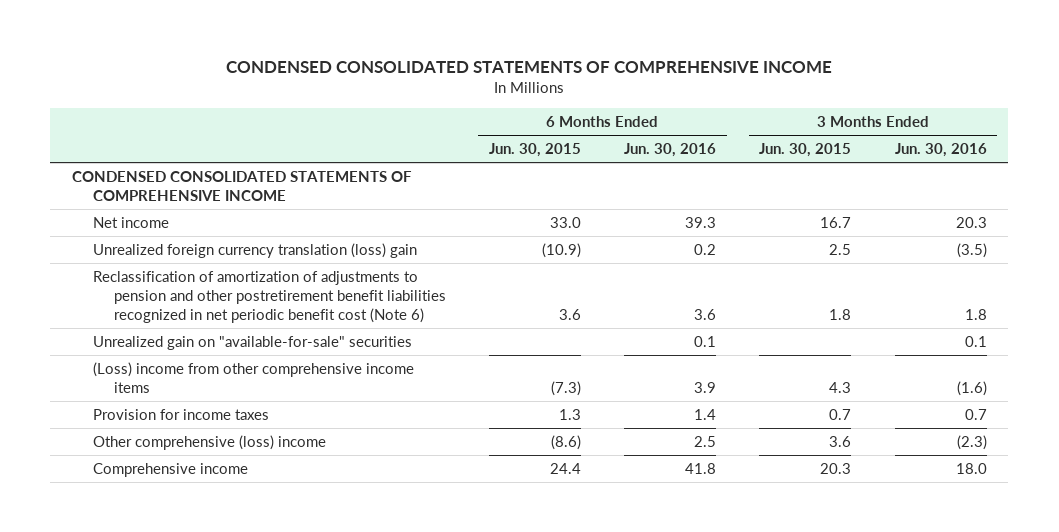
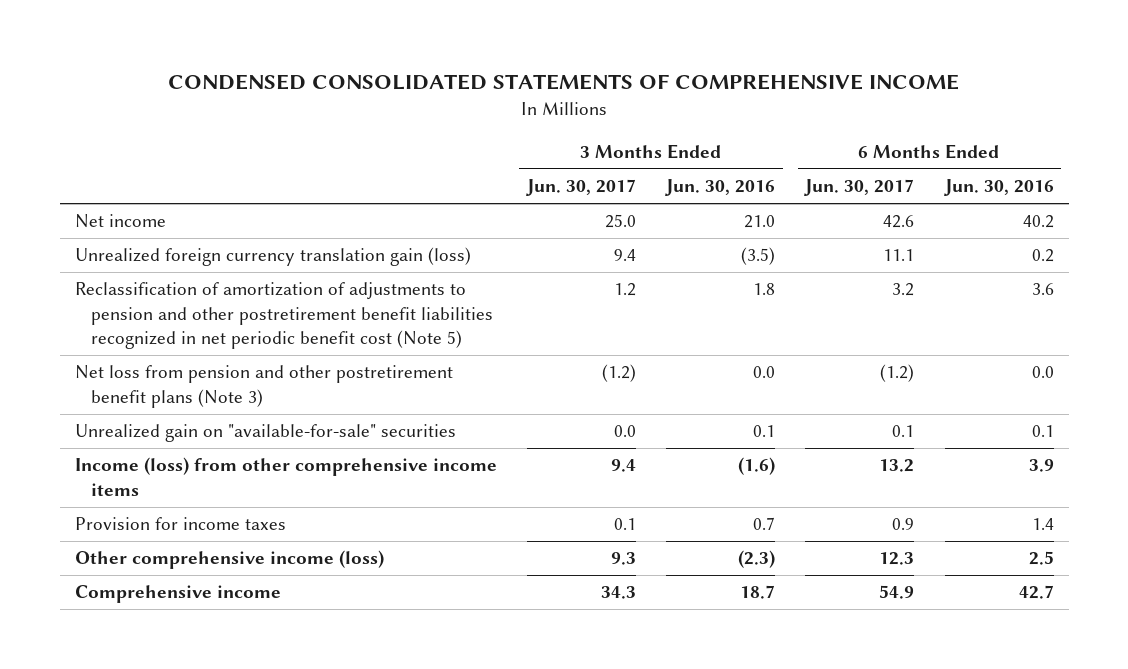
- | 6 Months Ended Jun. 30, 2015 | 6 Months Ended Jun. 30, 2016 | 3 Months Ended Jun. 30, 2015 | 3 Months Ended Jun. 30, 2016
+ | 3 Months Ended Jun. 30, 2017 | 3 Months Ended Jun. 30, 2016 | 6 Months Ended Jun. 30, 2017 | 6 Months Ended Jun. 30, 2016
- CONDENSED CONSOLIDATED STATEMENTS OF COMPREHENSIVE INCOME
- Net income | 33.0 | 39.3 | 16.7 | 20.3
- Unrealized foreign currency translation (loss) gain | (10.9) | 0.2 | 2.5 | (3.5)
- Reclassification of amortization of adjustments to pension and other postretirement benefit liabilities recognized in net periodic benefit cost (Note 6) | 3.6 | 3.6 | 1.8 | 1.8
+ Net income | 25.0 | 21.0 | 42.6 | 40.2
+ Unrealized foreign currency translation gain (loss) | 9.4 | (3.5) | 11.1 | 0.2
+ Reclassification of amortization of adjustments to pension and other postretirement benefit liabilities recognized in net periodic benefit cost (Note 5) | 1.2 | 1.8 | 3.2 | 3.6
+ Net loss from pension and other postretirement benefit plans (Note 3) | (1.2) | 0.0 | (1.2) | 0.0
- (Loss) income from other comprehensive income items | (7.3) | 3.9 | 4.3 | (1.6)
+ Income (loss) from other comprehensive income items | 9.4 | (1.6) | 13.2 | 3.9
- Other comprehensive (loss) income | (8.6) | 2.5 | 3.6 | (2.3)
- Comprehensive income | 24.4 | 41.8 | 20.3 | 18.0
+ Other comprehensive income (loss) | 9.3 | (2.3) | 12.3 | 2.5
+ Comprehensive income | 34.3 | 18.7 | 54.9 | 42.7

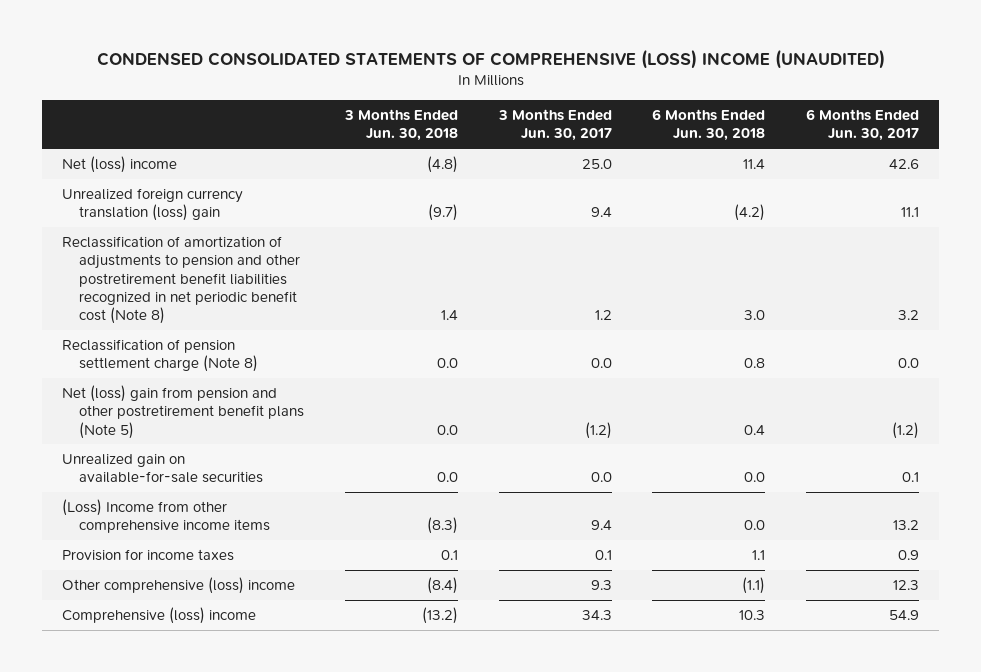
- CONDENSED CONSOLIDATED STATEMENTS OF COMPREHENSIVE INCOME
+ CONDENSED CONSOLIDATED STATEMENTS OF COMPREHENSIVE (LOSS) INCOME (UNAUDITED)
- | 3 Months Ended Jun. 30, 2017 | 3 Months Ended Jun. 30, 2016 | 6 Months Ended Jun. 30, 2017 | 6 Months Ended Jun. 30, 2016
+ | 3 Months Ended Jun. 30, 2018 | 3 Months Ended Jun. 30, 2017 | 6 Months Ended Jun. 30, 2018 | 6 Months Ended Jun. 30, 2017
- Net income | 25.0 | 21.0 | 42.6 | 40.2
- Unrealized foreign currency translation gain (loss) | 9.4 | (3.5) | 11.1 | 0.2
- Reclassification of amortization of adjustments to pension and other postretirement benefit liabilities recognized in net periodic benefit cost (Note 5) | 1.2 | 1.8 | 3.2 | 3.6
- Net loss from pension and other postretirement benefit plans (Note 3) | (1.2) | 0.0 | (1.2) | 0.0
- Unrealized gain on "available-for-sale" securities | 0.0 | 0.1 | 0.1 | 0.1
- Income (loss) from other comprehensive income items | 9.4 | (1.6) | 13.2 | 3.9
+ Net (loss) income | (4.8) | 25.0 | 11.4 | 42.6
+ Unrealized foreign currency translation (loss) gain | (9.7) | 9.4 | (4.2) | 11.1
+ Reclassification of amortization of adjustments to pension and other postretirement benefit liabilities recognized in net periodic benefit cost (Note 8) | 1.4 | 1.2 | 3.0 | 3.2
+ Reclassification of pension settlement charge (Note 8) | 0.0 | 0.0 | 0.8 | 0.0
+ Net (loss) gain from pension and other postretirement benefit plans (Note 5) | 0.0 | (1.2) | 0.4 | (1.2)
+ Unrealized gain on available-for-sale securities | 0.0 | 0.0 | 0.0 | 0.1
+ (Loss) Income from other comprehensive income items | (8.3) | 9.4 | 0.0 | 13.2
- Other comprehensive income (loss) | 9.3 | (2.3) | 12.3 | 2.5
- Comprehensive income | 34.3 | 18.7 | 54.9 | 42.7
+ Other comprehensive (loss) income | (8.4) | 9.3 | (1.1) | 12.3
+ Comprehensive (loss) income | (13.2) | 34.3 | 10.3 | 54.9

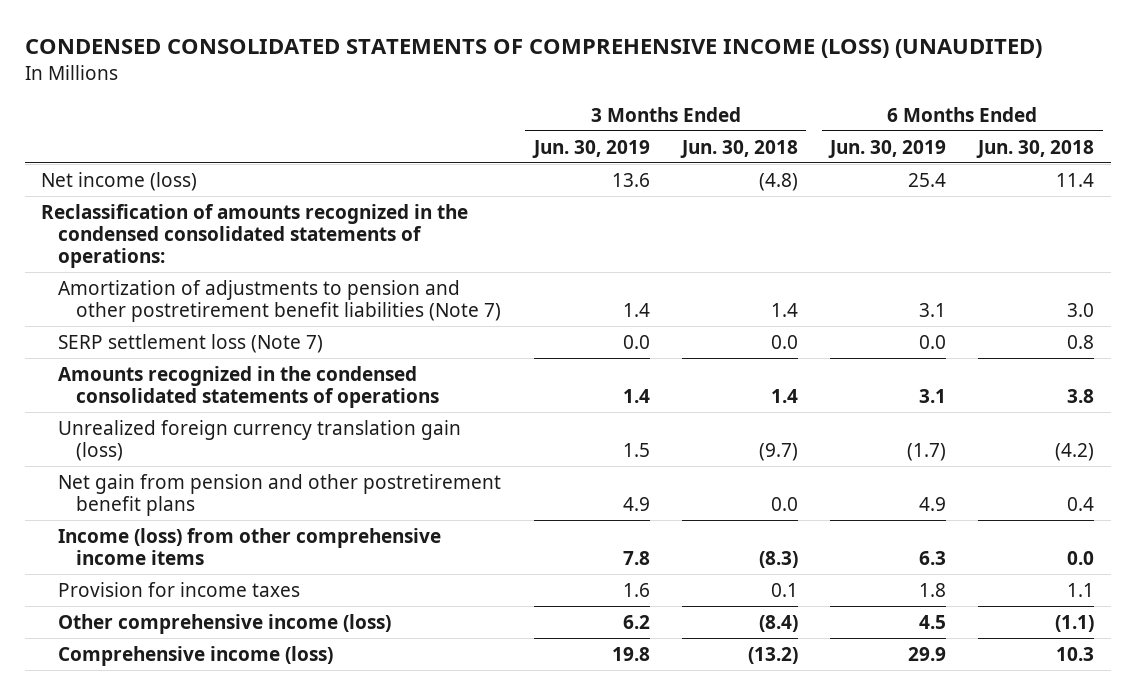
- CONDENSED CONSOLIDATED STATEMENTS OF COMPREHENSIVE (LOSS) INCOME (UNAUDITED)
+ CONDENSED CONSOLIDATED STATEMENTS OF COMPREHENSIVE INCOME (LOSS) (UNAUDITED)
- | 3 Months Ended Jun. 30, 2018 | 3 Months Ended Jun. 30, 2017 | 6 Months Ended Jun. 30, 2018 | 6 Months Ended Jun. 30, 2017
+ | 3 Months Ended Jun. 30, 2019 | 3 Months Ended Jun. 30, 2018 | 6 Months Ended Jun. 30, 2019 | 6 Months Ended Jun. 30, 2018
- Net (loss) income | (4.8) | 25.0 | 11.4 | 42.6
- Unrealized foreign currency translation (loss) gain | (9.7) | 9.4 | (4.2) | 11.1
- Reclassification of amortization of adjustments to pension and other postretirement benefit liabilities recognized in net periodic benefit cost (Note 8) | 1.4 | 1.2 | 3.0 | 3.2
- Reclassification of pension settlement charge (Note 8) | 0.0 | 0.0 | 0.8 | 0.0
- Net (loss) gain from pension and other postretirement benefit plans (Note 5) | 0.0 | (1.2) | 0.4 | (1.2)
- Unrealized gain on available-for-sale securities | 0.0 | 0.0 | 0.0 | 0.1
- (Loss) Income from other comprehensive income items | (8.3) | 9.4 | 0.0 | 13.2
+ Net income (loss) | 13.6 | (4.8) | 25.4 | 11.4
+ Reclassification of amounts recognized in the condensed consolidated statements of operations:
+ Amortization of adjustments to pension and other postretirement benefit liabilities (Note 7) | 1.4 | 1.4 | 3.1 | 3.0
+ SERP settlement loss (Note 7) | 0.0 | 0.0 | 0.0 | 0.8
+ Amounts recognized in the condensed consolidated statements of operations | 1.4 | 1.4 | 3.1 | 3.8
+ Unrealized foreign currency translation gain (loss) | 1.5 | (9.7) | (1.7) | (4.2)
+ Net gain from pension and other postretirement benefit plans | 4.9 | 0.0 | 4.9 | 0.4
+ Income (loss) from other comprehensive income items | 7.8 | (8.3) | 6.3 | 0.0
- Other comprehensive (loss) income | (8.4) | 9.3 | (1.1) | 12.3
- Comprehensive (loss) income | (13.2) | 34.3 | 10.3 | 54.9
+ Other comprehensive income (loss) | 6.2 | (8.4) | 4.5 | (1.1)
+ Comprehensive income (loss) | 19.8 | (13.2) | 29.9 | 10.3

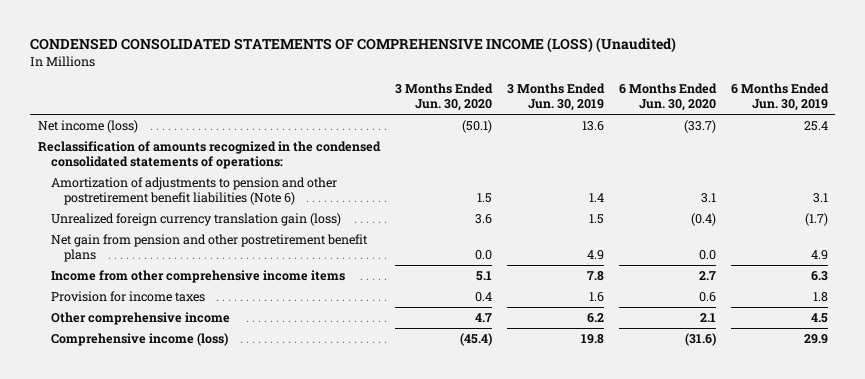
- CONDENSED CONSOLIDATED STATEMENTS OF COMPREHENSIVE INCOME (LOSS) (UNAUDITED)
+ CONDENSED CONSOLIDATED STATEMENTS OF COMPREHENSIVE INCOME (LOSS) (Unaudited)
- | 3 Months Ended Jun. 30, 2019 | 3 Months Ended Jun. 30, 2018 | 6 Months Ended Jun. 30, 2019 | 6 Months Ended Jun. 30, 2018
+ | 3 Months Ended Jun. 30, 2020 | 3 Months Ended Jun. 30, 2019 | 6 Months Ended Jun. 30, 2020 | 6 Months Ended Jun. 30, 2019
- Amortization of adjustments to pension and other postretirement benefit liabilities (Note 7) | 1.4 | 1.4 | 3.1 | 3.0
- SERP settlement loss (Note 7) | 0.0 | 0.0 | 0.0 | 0.8
- Amounts recognized in the condensed consolidated statements of operations | 1.4 | 1.4 | 3.1 | 3.8
+ Amortization of adjustments to pension and other postretirement benefit liabilities (Note 6) | 1.5 | 1.4 | 3.1 | 3.1
- Income (loss) from other comprehensive income items | 7.8 | (8.3) | 6.3 | 0.0
+ Income from other comprehensive income items | 5.1 | 7.8 | 2.7 | 6.3
- Other comprehensive income (loss) | 6.2 | (8.4) | 4.5 | (1.1)
+ Other comprehensive income | 4.7 | 6.2 | 2.1 | 4.5

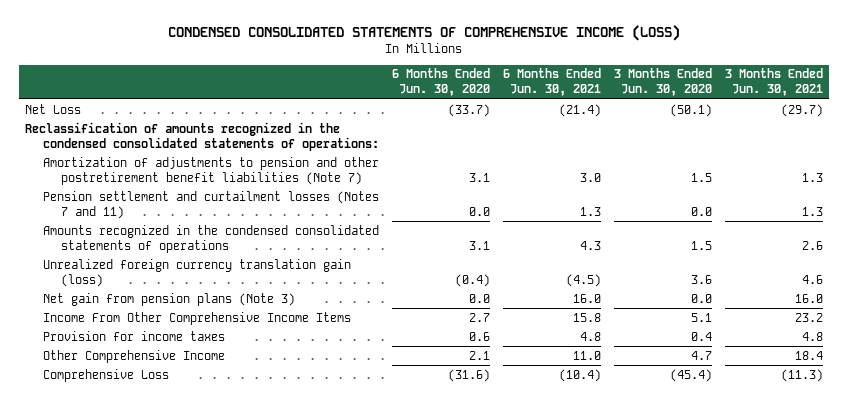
- CONDENSED CONSOLIDATED STATEMENTS OF COMPREHENSIVE INCOME (LOSS) (Unaudited)
+ CONDENSED CONSOLIDATED STATEMENTS OF COMPREHENSIVE INCOME (LOSS)
- | 3 Months Ended Jun. 30, 2020 | 3 Months Ended Jun. 30, 2019 | 6 Months Ended Jun. 30, 2020 | 6 Months Ended Jun. 30, 2019
+ | 6 Months Ended Jun. 30, 2020 | 6 Months Ended Jun. 30, 2021 | 3 Months Ended Jun. 30, 2020 | 3 Months Ended Jun. 30, 2021
- Net income (loss) | (50.1) | 13.6 | (33.7) | 25.4
+ Net Loss | (33.7) | (21.4) | (50.1) | (29.7)
- Amortization of adjustments to pension and other postretirement benefit liabilities (Note 6) | 1.5 | 1.4 | 3.1 | 3.1
+ Amortization of adjustments to pension and other postretirement benefit liabilities (Note 7) | 3.1 | 3.0 | 1.5 | 1.3
+ Pension settlement and curtailment losses (Notes 7 and 11) | 0.0 | 1.3 | 0.0 | 1.3
+ Amounts recognized in the condensed consolidated statements of operations | 3.1 | 4.3 | 1.5 | 2.6
- Net gain from pension and other postretirement benefit plans | 0.0 | 4.9 | 0.0 | 4.9
- Income from other comprehensive income items | 5.1 | 7.8 | 2.7 | 6.3
+ Net gain from pension plans (Note 3) | 0.0 | 16.0 | 0.0 | 16.0
+ Income From Other Comprehensive Income Items | 2.7 | 15.8 | 5.1 | 23.2
- Other comprehensive income | 4.7 | 6.2 | 2.1 | 4.5
- Comprehensive income (loss) | (45.4) | 19.8 | (31.6) | 29.9
+ Other Comprehensive Income | 2.1 | 11.0 | 4.7 | 18.4
+ Comprehensive Loss | (31.6) | (10.4) | (45.4) | (11.3)

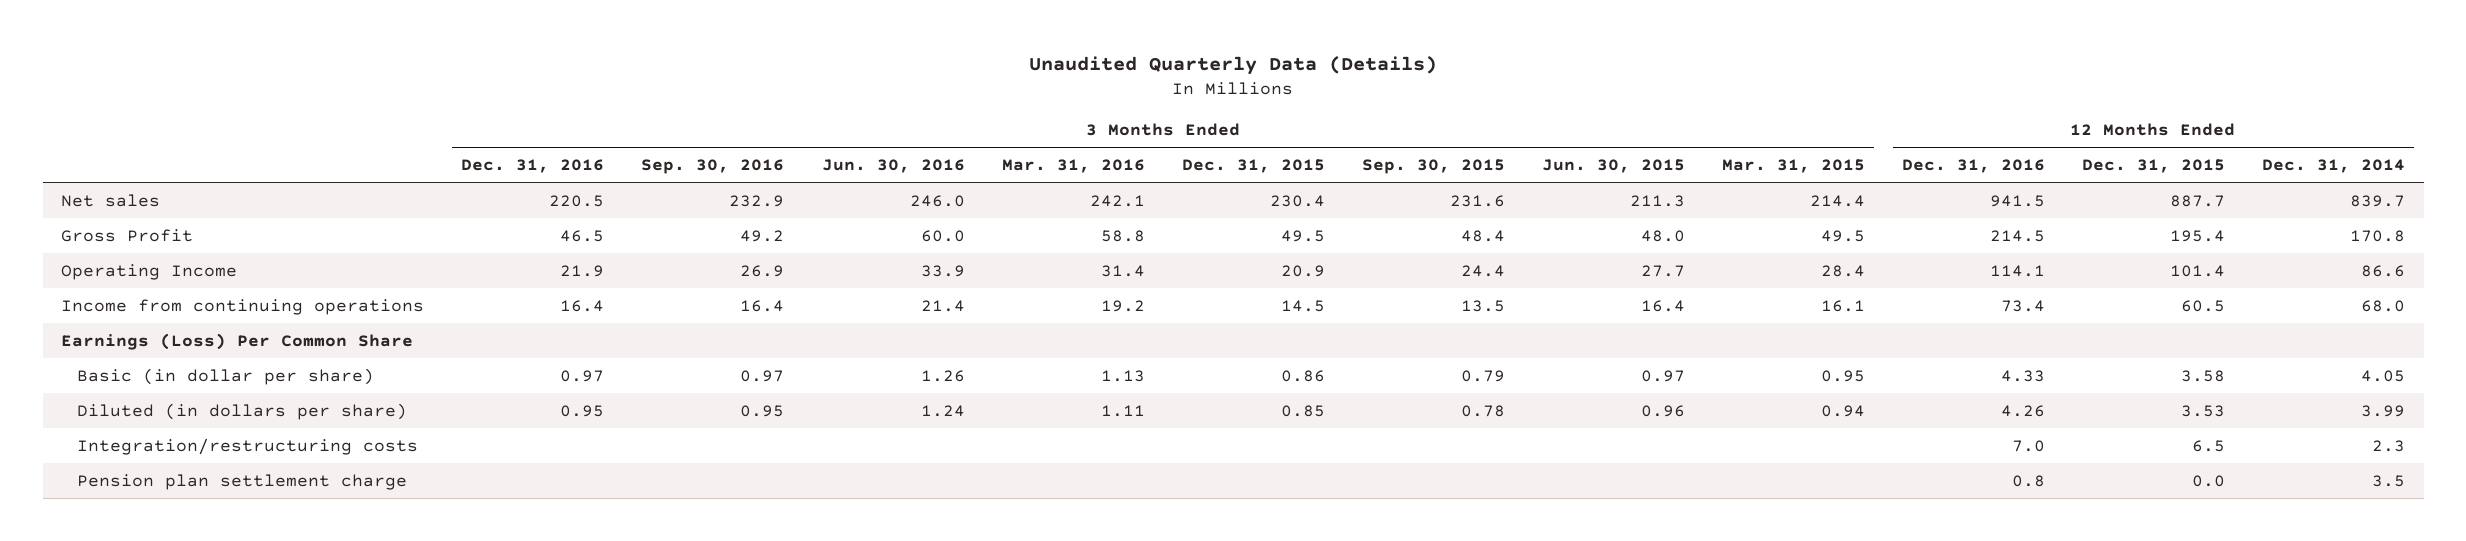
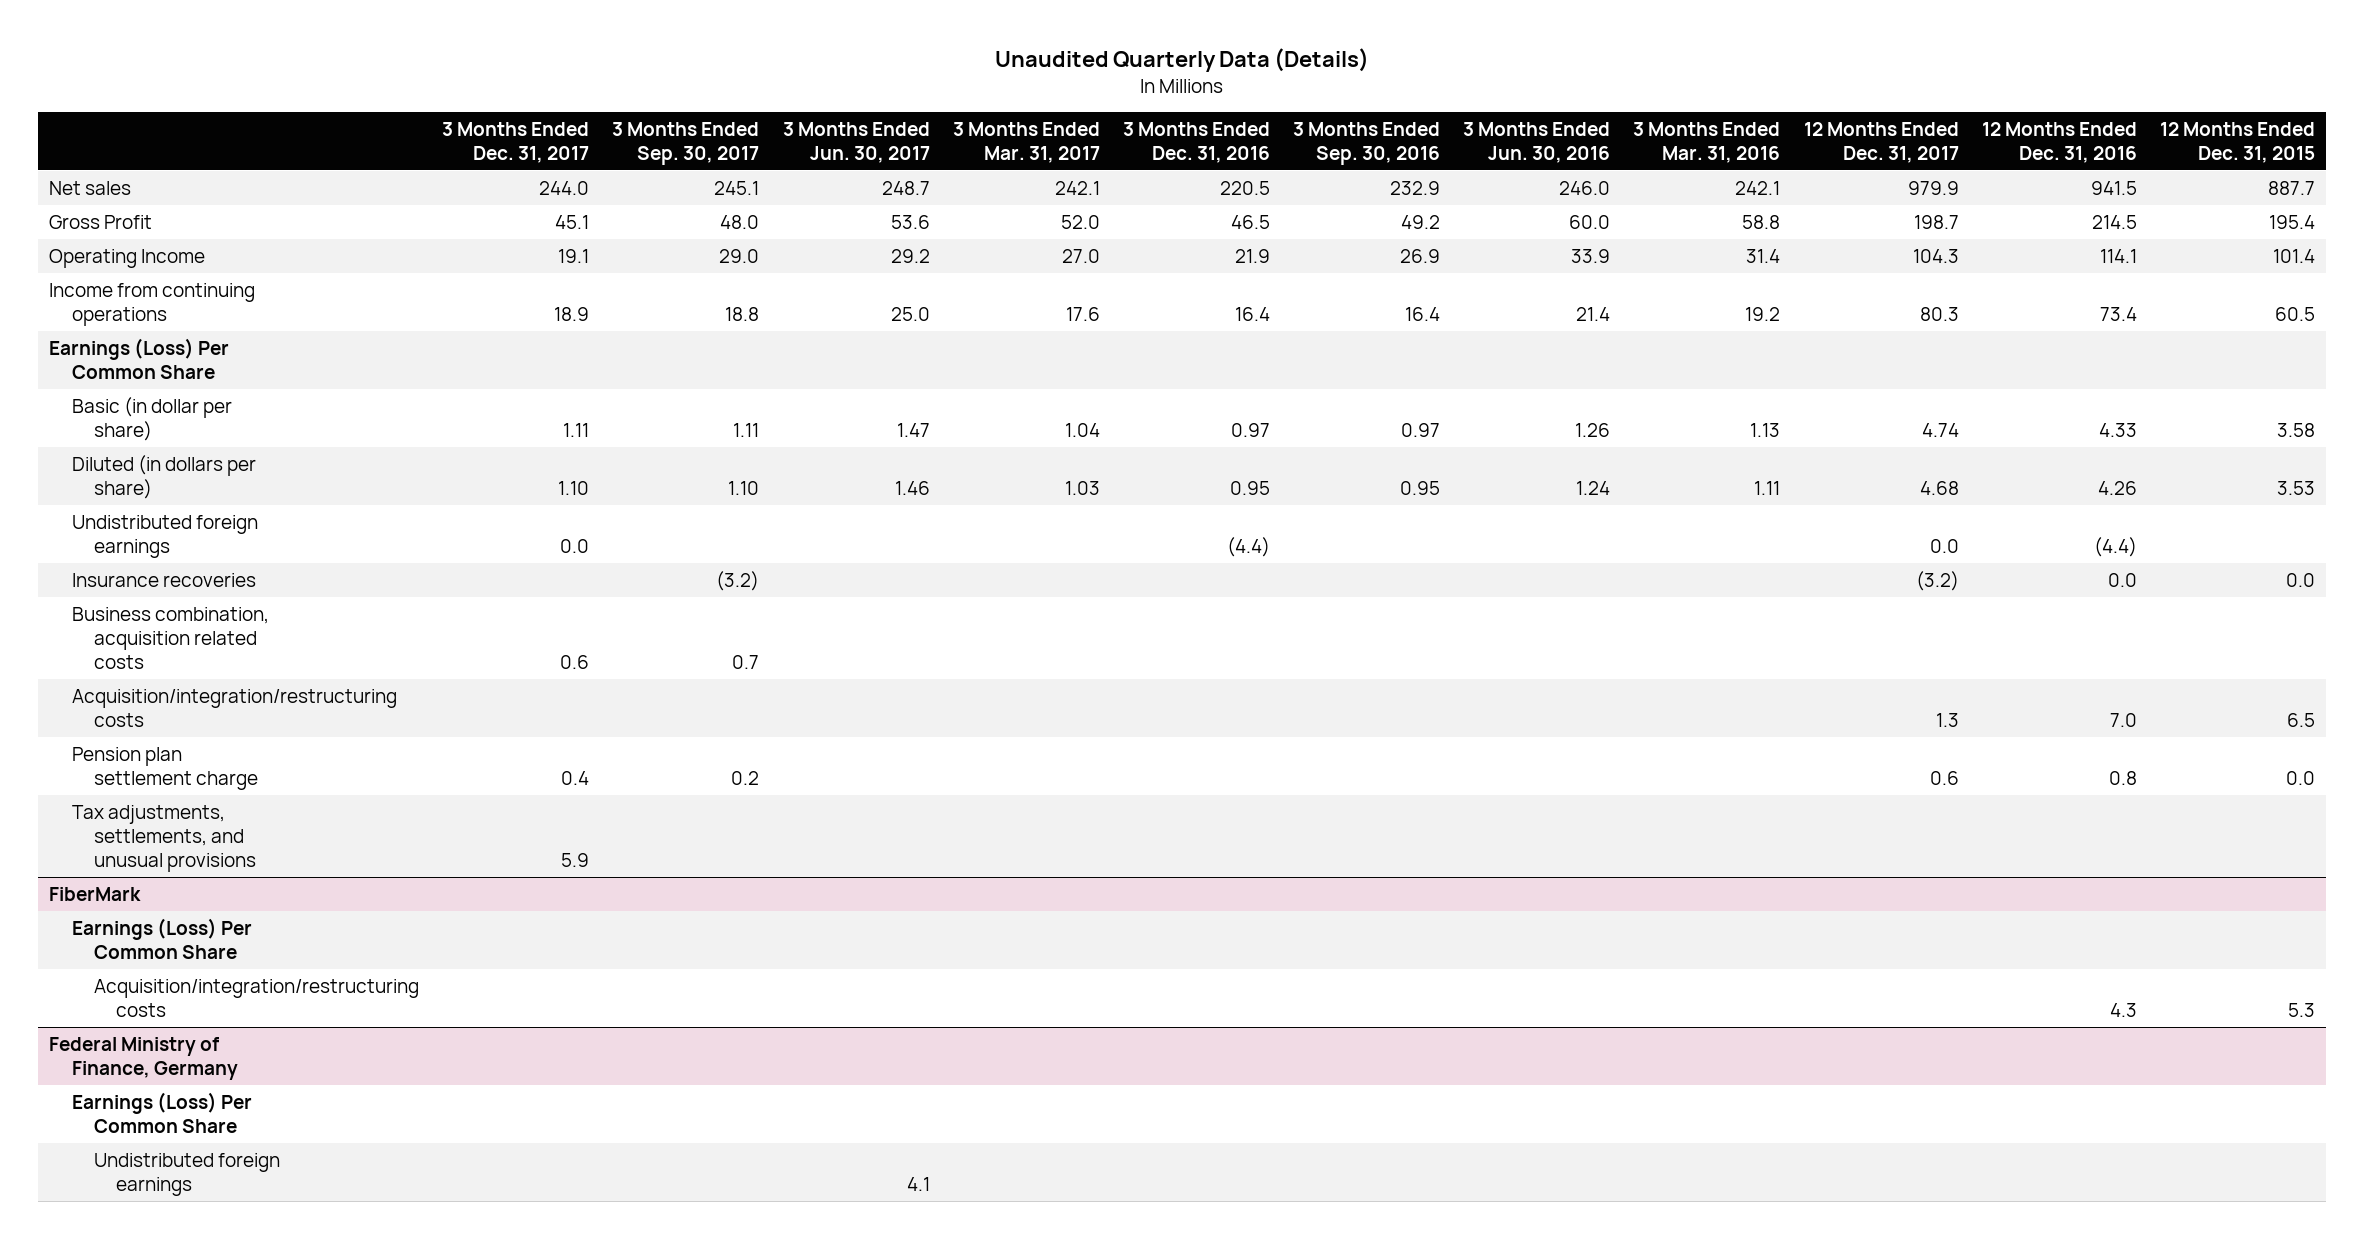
- | 3 Months Ended Dec. 31, 2016 | 3 Months Ended Sep. 30, 2016 | 3 Months Ended Jun. 30, 2016 | 3 Months Ended Mar. 31, 2016 | 3 Months Ended Dec. 31, 2015 | 3 Months Ended Sep. 30, 2015 | 3 Months Ended Jun. 30, 2015 | 3 Months Ended Mar. 31, 2015 | 12 Months Ended Dec. 31, 2016 | 12 Months Ended Dec. 31, 2015 | 12 Months Ended Dec. 31, 2014
+ | 3 Months Ended Dec. 31, 2017 | 3 Months Ended Sep. 30, 2017 | 3 Months Ended Jun. 30, 2017 | 3 Months Ended Mar. 31, 2017 | 3 Months Ended Dec. 31, 2016 | 3 Months Ended Sep. 30, 2016 | 3 Months Ended Jun. 30, 2016 | 3 Months Ended Mar. 31, 2016 | 12 Months Ended Dec. 31, 2017 | 12 Months Ended Dec. 31, 2016 | 12 Months Ended Dec. 31, 2015
- Integration/restructuring costs | | | | | | | | | 7.0 | 6.5 | 2.3
+ Undistributed foreign earnings | 0.0 | | | | (4.4) | | | | 0.0 | (4.4) |
+ Insurance recoveries | | (3.2) | | | | | | | (3.2) | 0.0 | 0.0
+ Business combination, acquisition related costs | 0.6 | 0.7 | | | | | | | | |
+ Acquisition/integration/restructuring costs | | | | | | | | | 1.3 | 7.0 | 6.5
+ Tax adjustments, settlements, and unusual provisions | 5.9 | | | | | | | | | |
+ FiberMark
+ Earnings (Loss) Per Common Share
+ Acquisition/integration/restructuring costs | | | | | | | | | | 4.3 | 5.3
+ Federal Ministry of Finance, Germany
+ Earnings (Loss) Per Common Share
+ Undistributed foreign earnings | | | 4.1 | | | | | | | |

